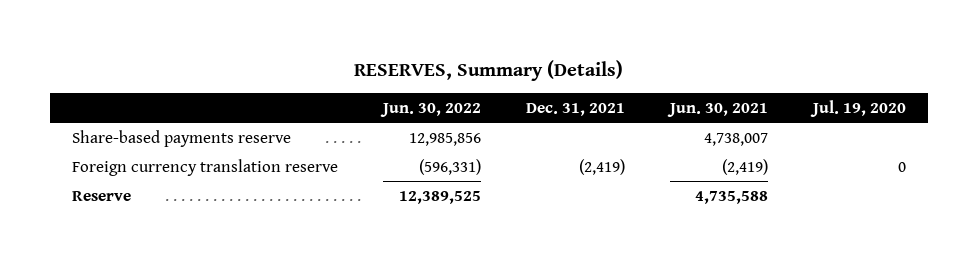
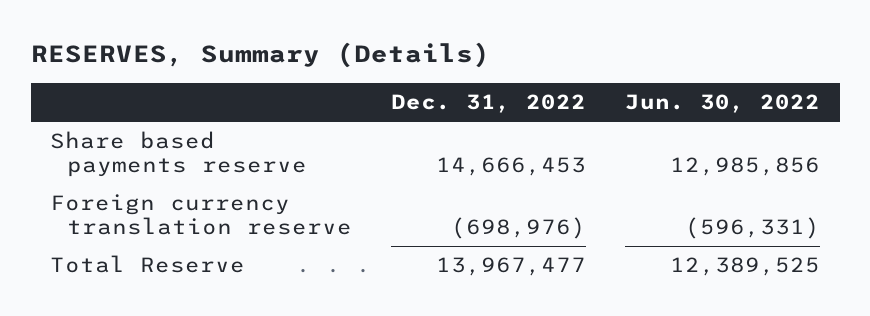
- | Jun. 30, 2022 | Dec. 31, 2021 | Jun. 30, 2021 | Jul. 19, 2020
+ | Dec. 31, 2022 | Jun. 30, 2022
- Share-based payments reserve | 12,985,856 | | 4,738,007 |
+ Share based payments reserve | 14,666,453 | 12,985,856
- Reserve | 12,389,525 | | 4,735,588 |
+ Total Reserve | 13,967,477 | 12,389,525

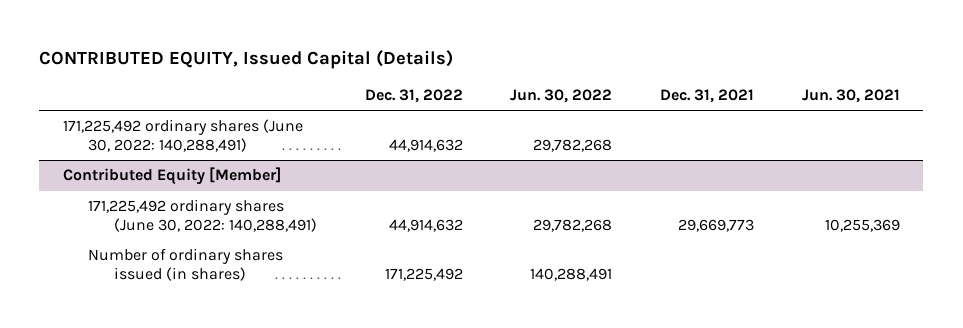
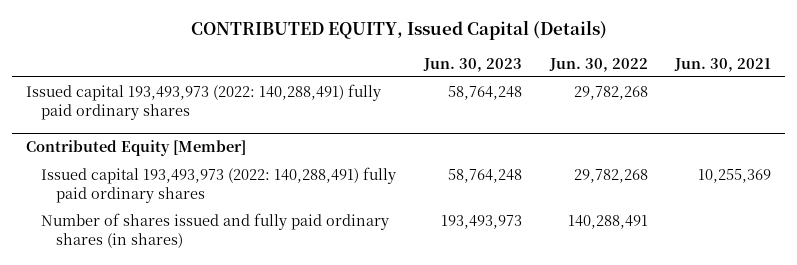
- | Dec. 31, 2022 | Jun. 30, 2022 | Dec. 31, 2021 | Jun. 30, 2021
+ | Jun. 30, 2023 | Jun. 30, 2022 | Jun. 30, 2021
- 171,225,492 ordinary shares (June 30, 2022: 140,288,491) | 44,914,632 | 29,782,268 | |
+ Issued capital 193,493,973 (2022: 140,288,491) fully paid ordinary shares | 58,764,248 | 29,782,268 |
@ Contributed Equity [Member]
- 171,225,492 ordinary shares (June 30, 2022: 140,288,491) | 44,914,632 | 29,782,268 | 29,669,773 | 10,255,369
- Number of ordinary shares issued (in shares) | 171,225,492 | 140,288,491 | |
+ Issued capital 193,493,973 (2022: 140,288,491) fully paid ordinary shares | 58,764,248 | 29,782,268 | 10,255,369
+ Number of shares issued and fully paid ordinary shares (in shares) | 193,493,973 | 140,288,491 |

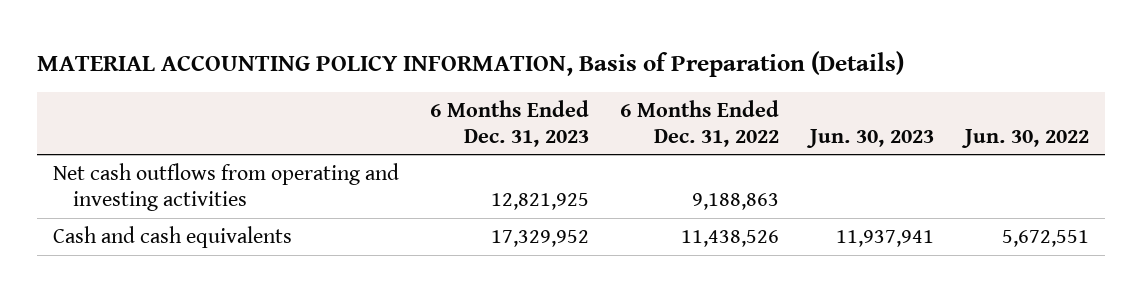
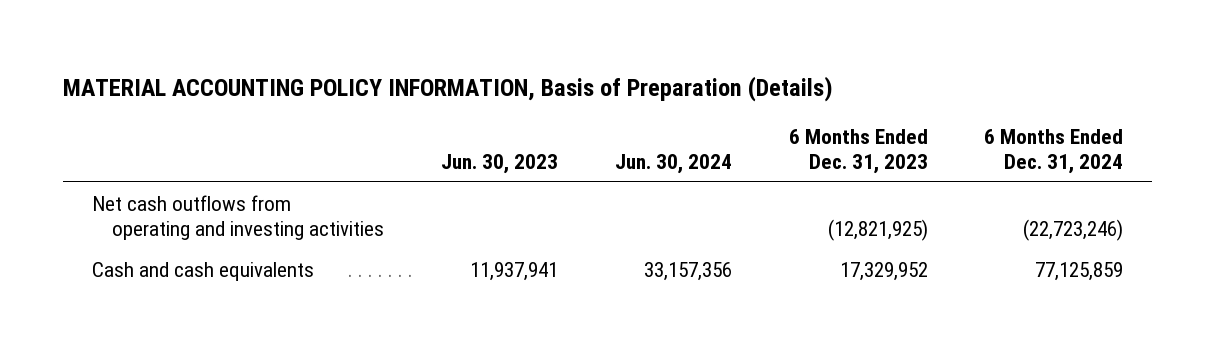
- | 6 Months Ended Dec. 31, 2023 | 6 Months Ended Dec. 31, 2022 | Jun. 30, 2023 | Jun. 30, 2022
+ | Jun. 30, 2023 | Jun. 30, 2024 | 6 Months Ended Dec. 31, 2023 | 6 Months Ended Dec. 31, 2024
- Net cash outflows from operating and investing activities | 12,821,925 | 9,188,863 | |
+ Net cash outflows from operating and investing activities | | | (12,821,925) | (22,723,246)

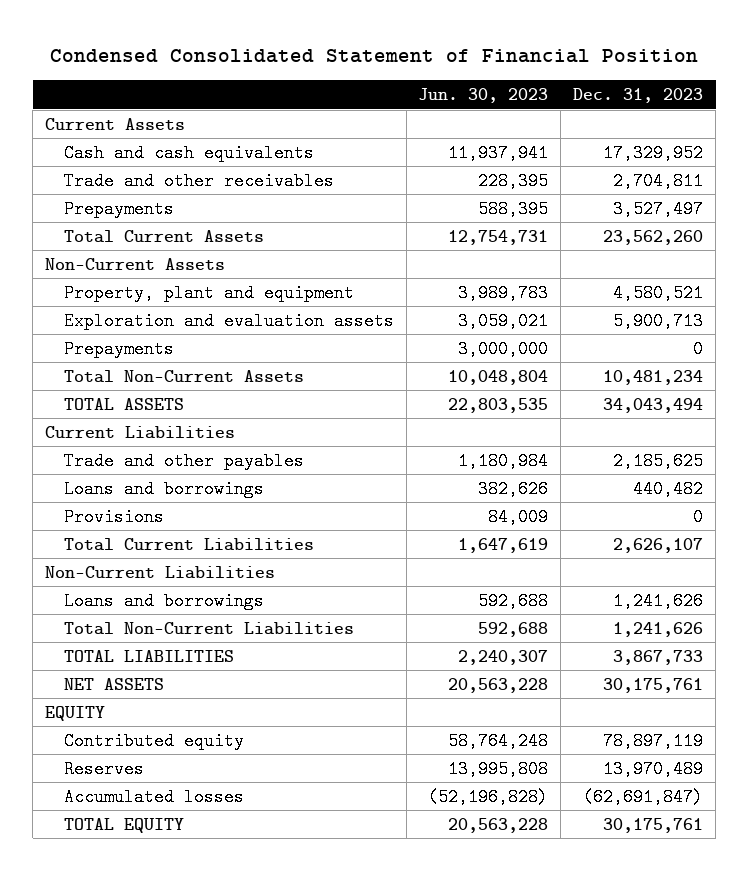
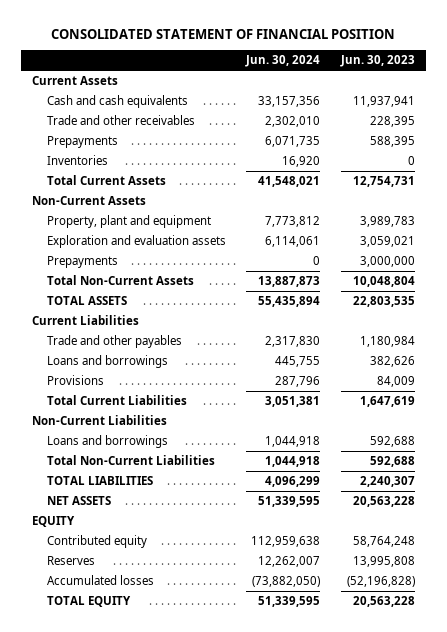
- Condensed Consolidated Statement of Financial Position
+ CONSOLIDATED STATEMENT OF FINANCIAL POSITION
- | Jun. 30, 2023 | Dec. 31, 2023
+ | Jun. 30, 2024 | Jun. 30, 2023
+ Inventories | 16,920 | 0

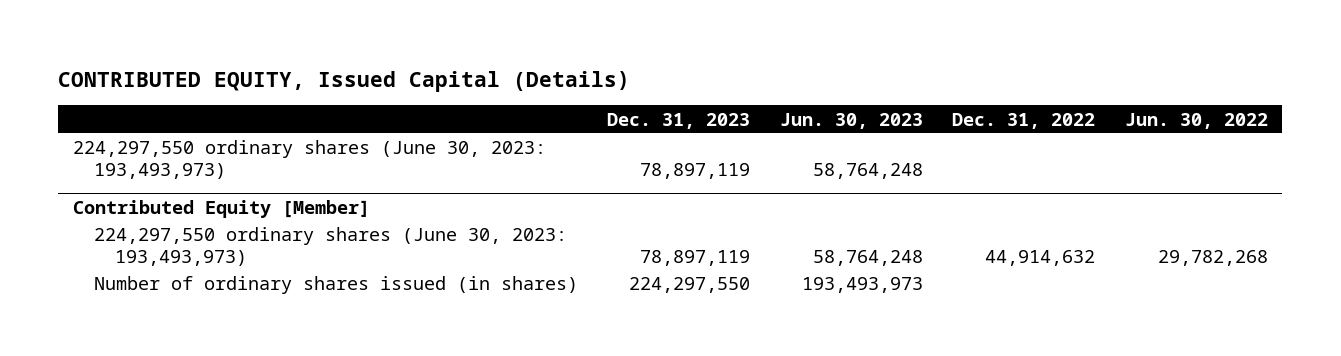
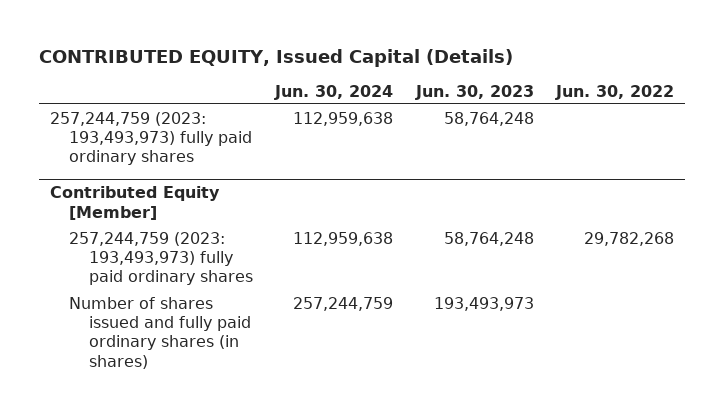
- | Dec. 31, 2023 | Jun. 30, 2023 | Dec. 31, 2022 | Jun. 30, 2022
+ | Jun. 30, 2024 | Jun. 30, 2023 | Jun. 30, 2022
- 224,297,550 ordinary shares (June 30, 2023: 193,493,973) | 78,897,119 | 58,764,248 | |
+ 257,244,759 (2023: 193,493,973) fully paid ordinary shares | 112,959,638 | 58,764,248 |
@ Contributed Equity [Member]
- 224,297,550 ordinary shares (June 30, 2023: 193,493,973) | 78,897,119 | 58,764,248 | 44,914,632 | 29,782,268
- Number of ordinary shares issued (in shares) | 224,297,550 | 193,493,973 | |
+ 257,244,759 (2023: 193,493,973) fully paid ordinary shares | 112,959,638 | 58,764,248 | 29,782,268
+ Number of shares issued and fully paid ordinary shares (in shares) | 257,244,759 | 193,493,973 |

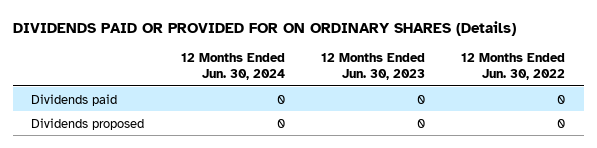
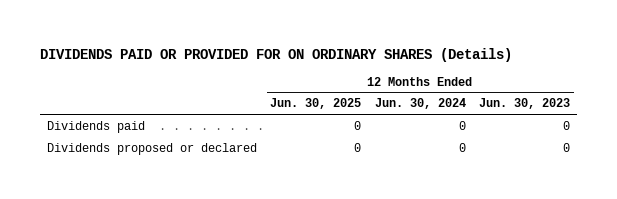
- | 12 Months Ended Jun. 30, 2024 | 12 Months Ended Jun. 30, 2023 | 12 Months Ended Jun. 30, 2022
+ | 12 Months Ended Jun. 30, 2025 | 12 Months Ended Jun. 30, 2024 | 12 Months Ended Jun. 30, 2023
- Dividends proposed | 0 | 0 | 0
+ Dividends proposed or declared | 0 | 0 | 0

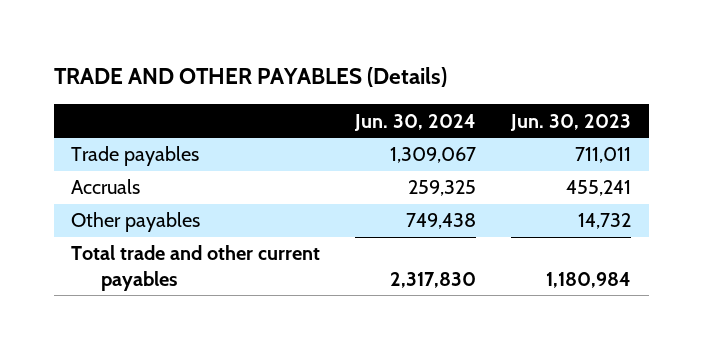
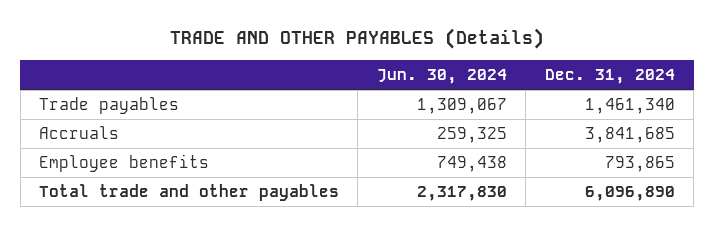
- | Jun. 30, 2024 | Jun. 30, 2023
+ | Jun. 30, 2024 | Dec. 31, 2024
- Other payables | 749,438 | 14,732
- Total trade and other current payables | 2,317,830 | 1,180,984
+ Employee benefits | 749,438 | 793,865
+ Total trade and other payables | 2,317,830 | 6,096,890

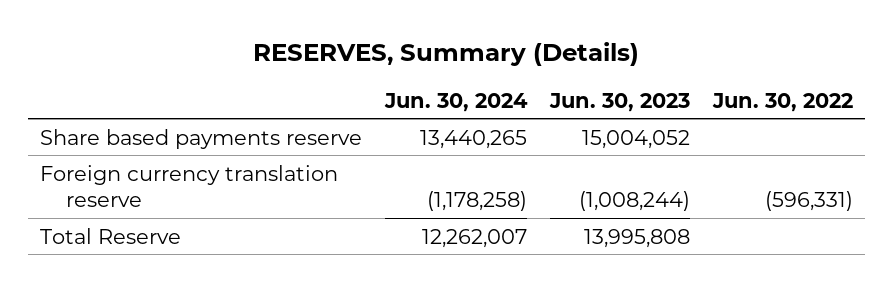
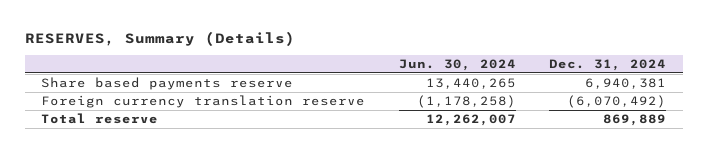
- | Jun. 30, 2024 | Jun. 30, 2023 | Jun. 30, 2022
+ | Jun. 30, 2024 | Dec. 31, 2024
- Total Reserve | 12,262,007 | 13,995,808 |
+ Total reserve | 12,262,007 | 869,889

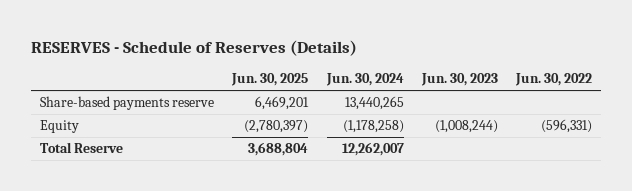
- RESERVES, Summary (Details)
+ RESERVES - Schedule of Reserves (Details)
- | Jun. 30, 2024 | Dec. 31, 2024
+ | Jun. 30, 2025 | Jun. 30, 2024 | Jun. 30, 2023 | Jun. 30, 2022
- Share based payments reserve | 13,440,265 | 6,940,381
- Foreign currency translation reserve | (1,178,258) | (6,070,492)
- Total reserve | 12,262,007 | 869,889
+ Share-based payments reserve | 6,469,201 | 13,440,265 | |
+ Equity | (2,780,397) | (1,178,258) | (1,008,244) | (596,331)
+ Total Reserve | 3,688,804 | 12,262,007 | |

